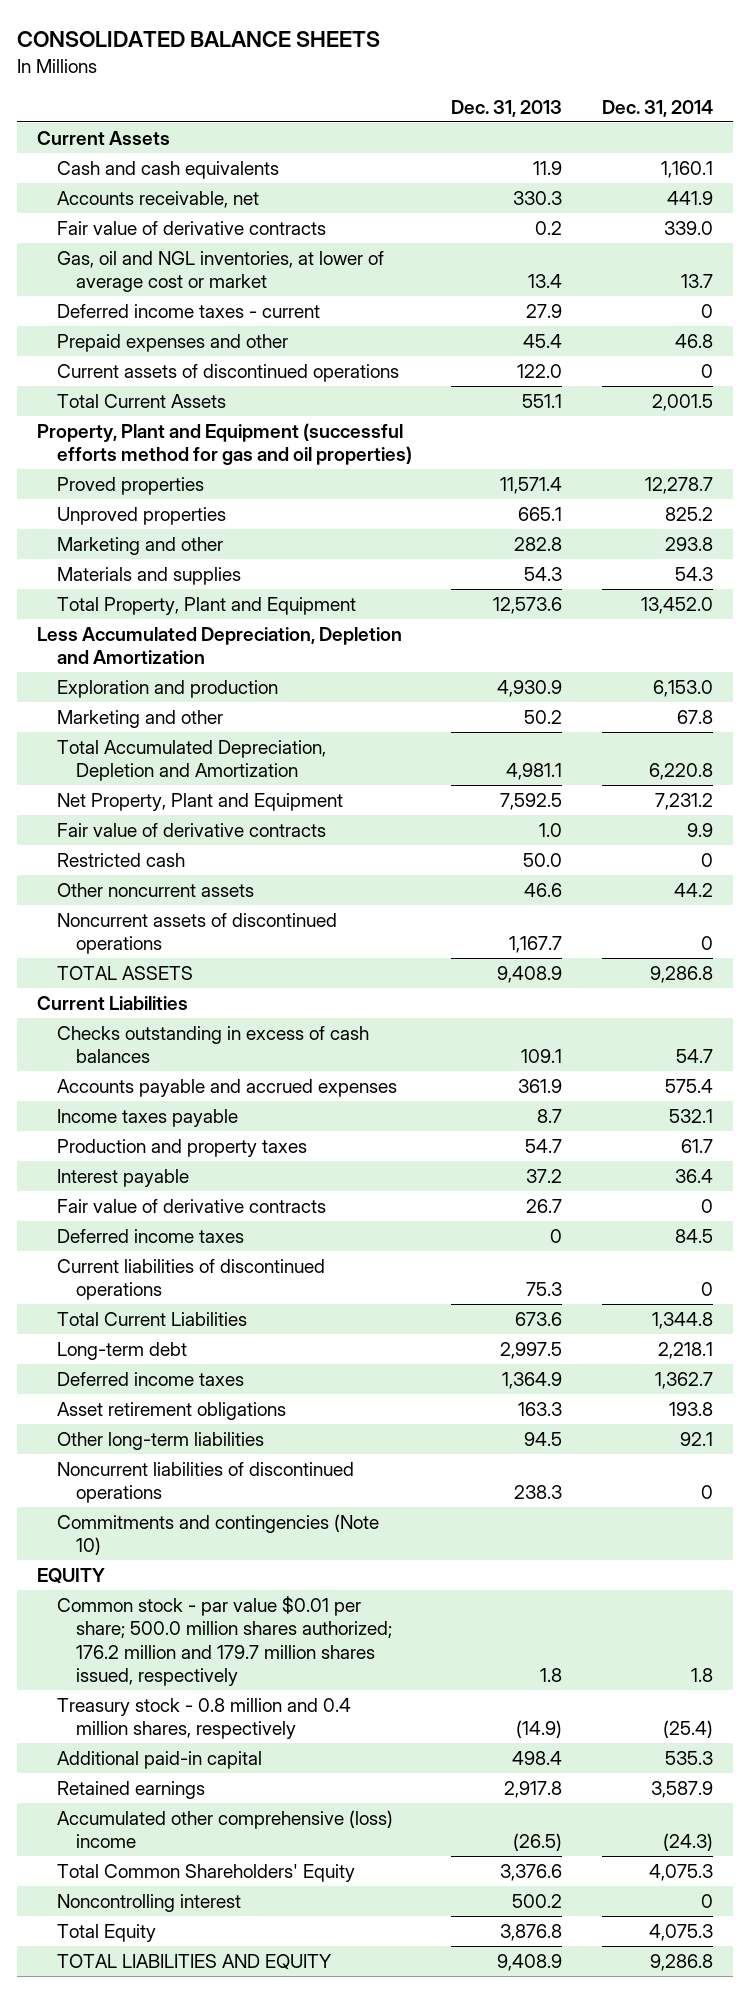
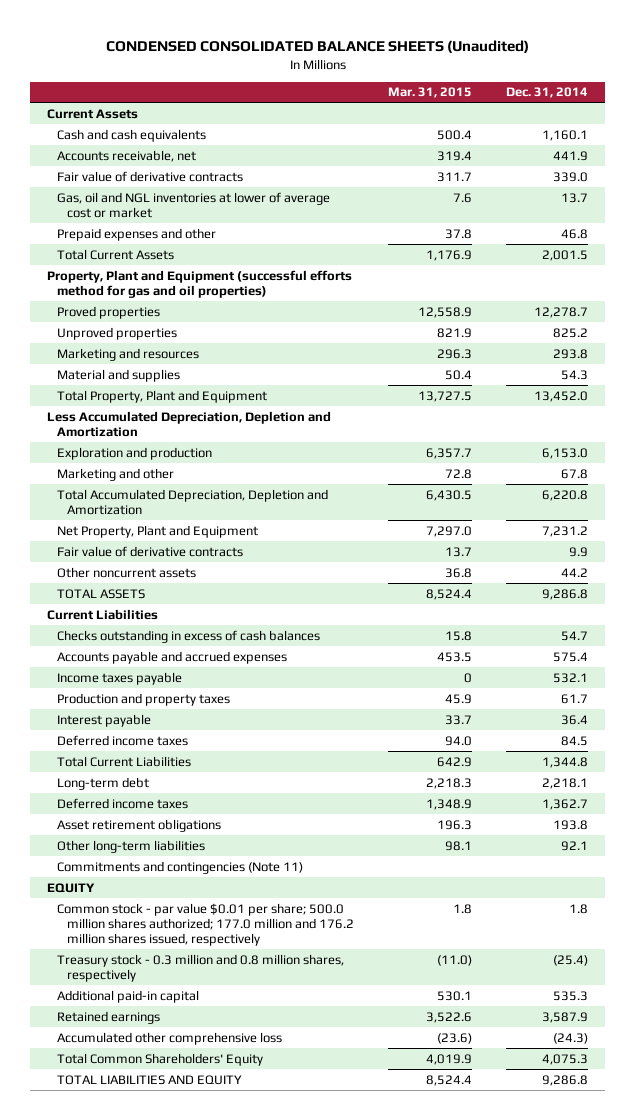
- CONSOLIDATED BALANCE SHEETS
+ CONDENSED CONSOLIDATED BALANCE SHEETS (Unaudited)
- | Dec. 31, 2013 | Dec. 31, 2014
+ | Mar. 31, 2015 | Dec. 31, 2014
- Gas, oil and NGL inventories, at lower of average cost or market | 13.4 | 13.7
- Deferred income taxes - current | 27.9 | 0
+ Gas, oil and NGL inventories at lower of average cost or market | 7.6 | 13.7
- Current assets of discontinued operations | 122.0 | 0
- Marketing and other | 282.8 | 293.8
- Materials and supplies | 54.3 | 54.3
+ Marketing and resources | 296.3 | 293.8
+ Material and supplies | 50.4 | 54.3
- Restricted cash | 50.0 | 0
- Noncurrent assets of discontinued operations | 1,167.7 | 0
- Fair value of derivative contracts | 26.7 | 0
- Current liabilities of discontinued operations | 75.3 | 0
- Noncurrent liabilities of discontinued operations | 238.3 | 0
- Commitments and contingencies (Note 10)
+ Commitments and contingencies (Note 11)
- Common stock - par value $0.01 per share; 500.0 million shares authorized; 176.2 million and 179.7 million shares issued, respectively | 1.8 | 1.8
- Treasury stock - 0.8 million and 0.4 million shares, respectively | (14.9) | (25.4)
+ Common stock - par value $0.01 per share; 500.0 million shares authorized; 177.0 million and 176.2 million shares issued, respectively | 1.8 | 1.8
+ Treasury stock - 0.3 million and 0.8 million shares, respectively | (11.0) | (25.4)
- Accumulated other comprehensive (loss) income | (26.5) | (24.3)
+ Accumulated other comprehensive loss | (23.6) | (24.3)
- Noncontrolling interest | 500.2 | 0
- Total Equity | 3,876.8 | 4,075.3

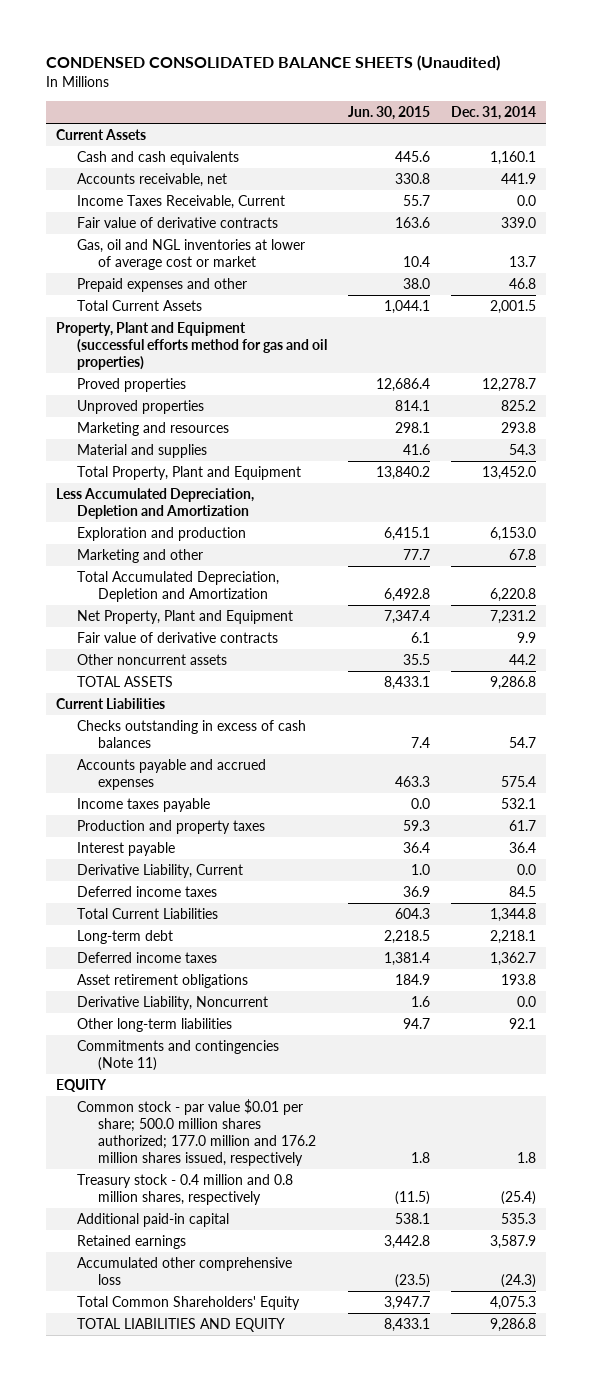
- | Mar. 31, 2015 | Dec. 31, 2014
+ | Jun. 30, 2015 | Dec. 31, 2014
+ Income Taxes Receivable, Current | 55.7 | 0.0
+ Derivative Liability, Current | 1.0 | 0.0
+ Derivative Liability, Noncurrent | 1.6 | 0.0
- Treasury stock - 0.3 million and 0.8 million shares, respectively | (11.0) | (25.4)
+ Treasury stock - 0.4 million and 0.8 million shares, respectively | (11.5) | (25.4)

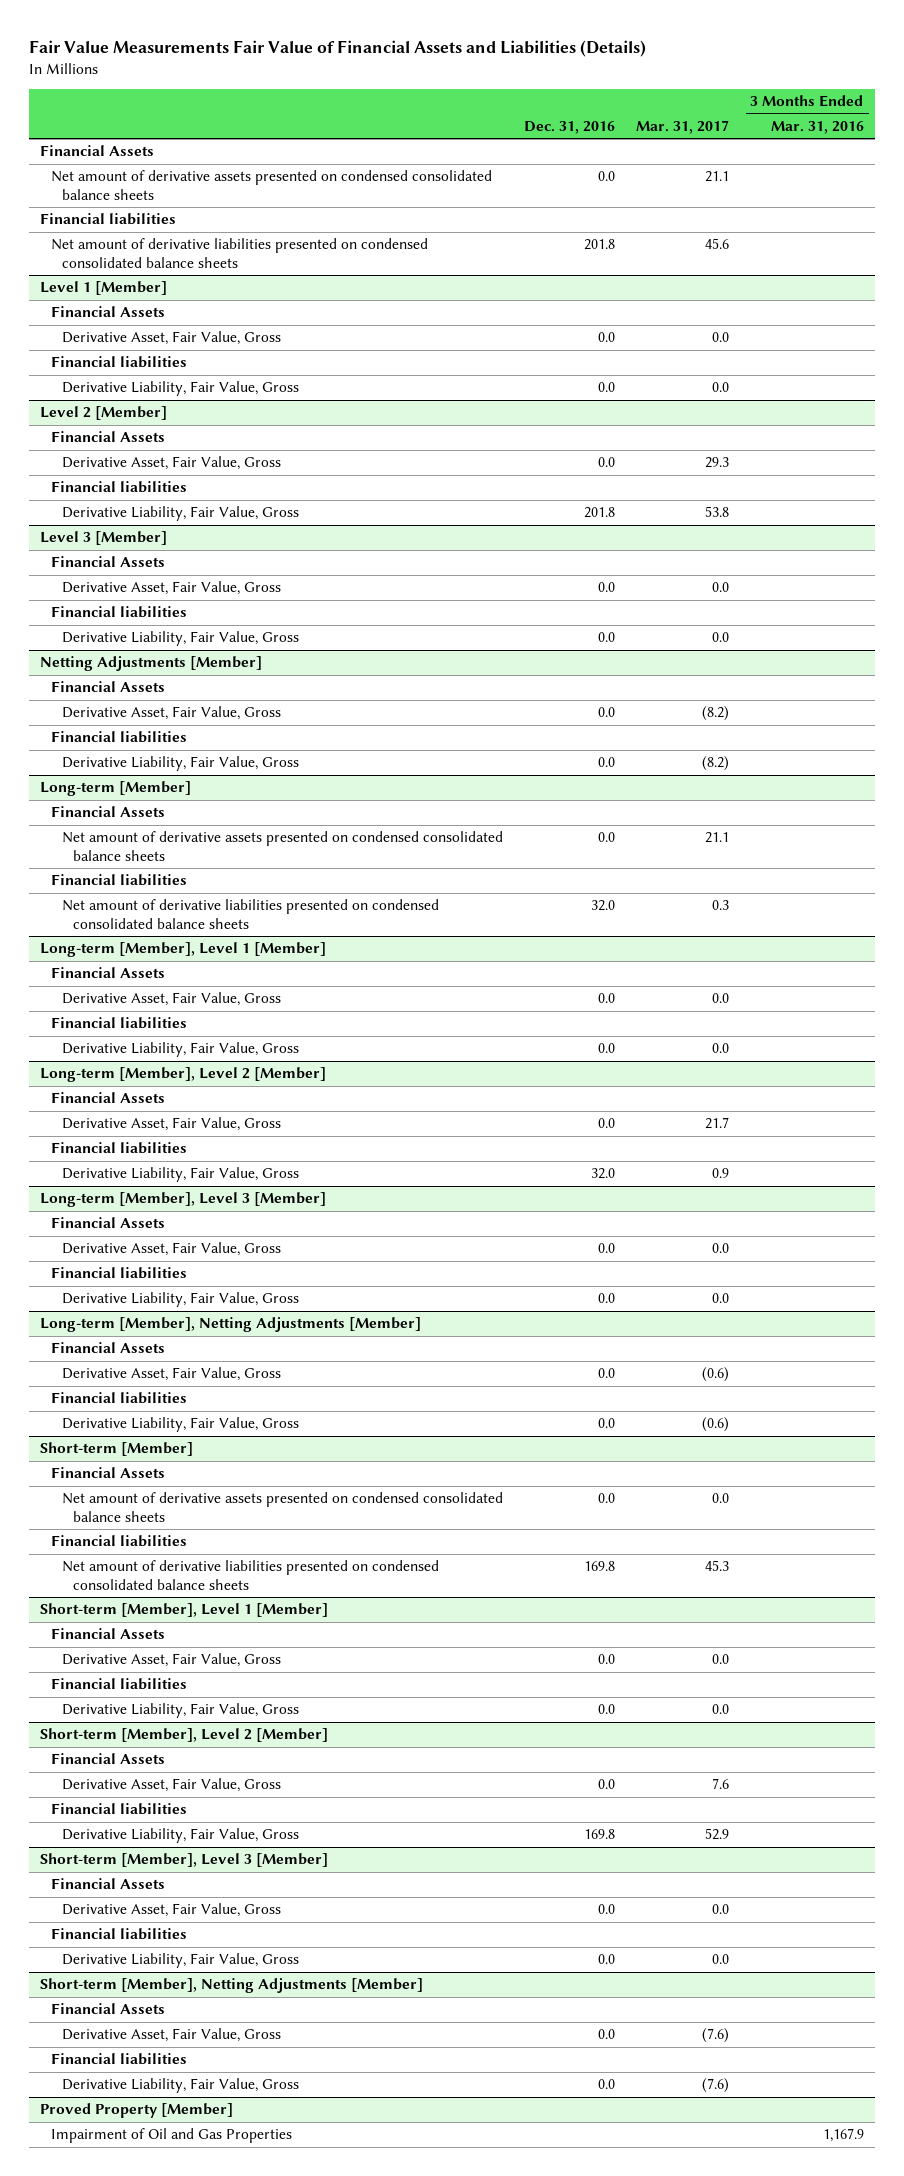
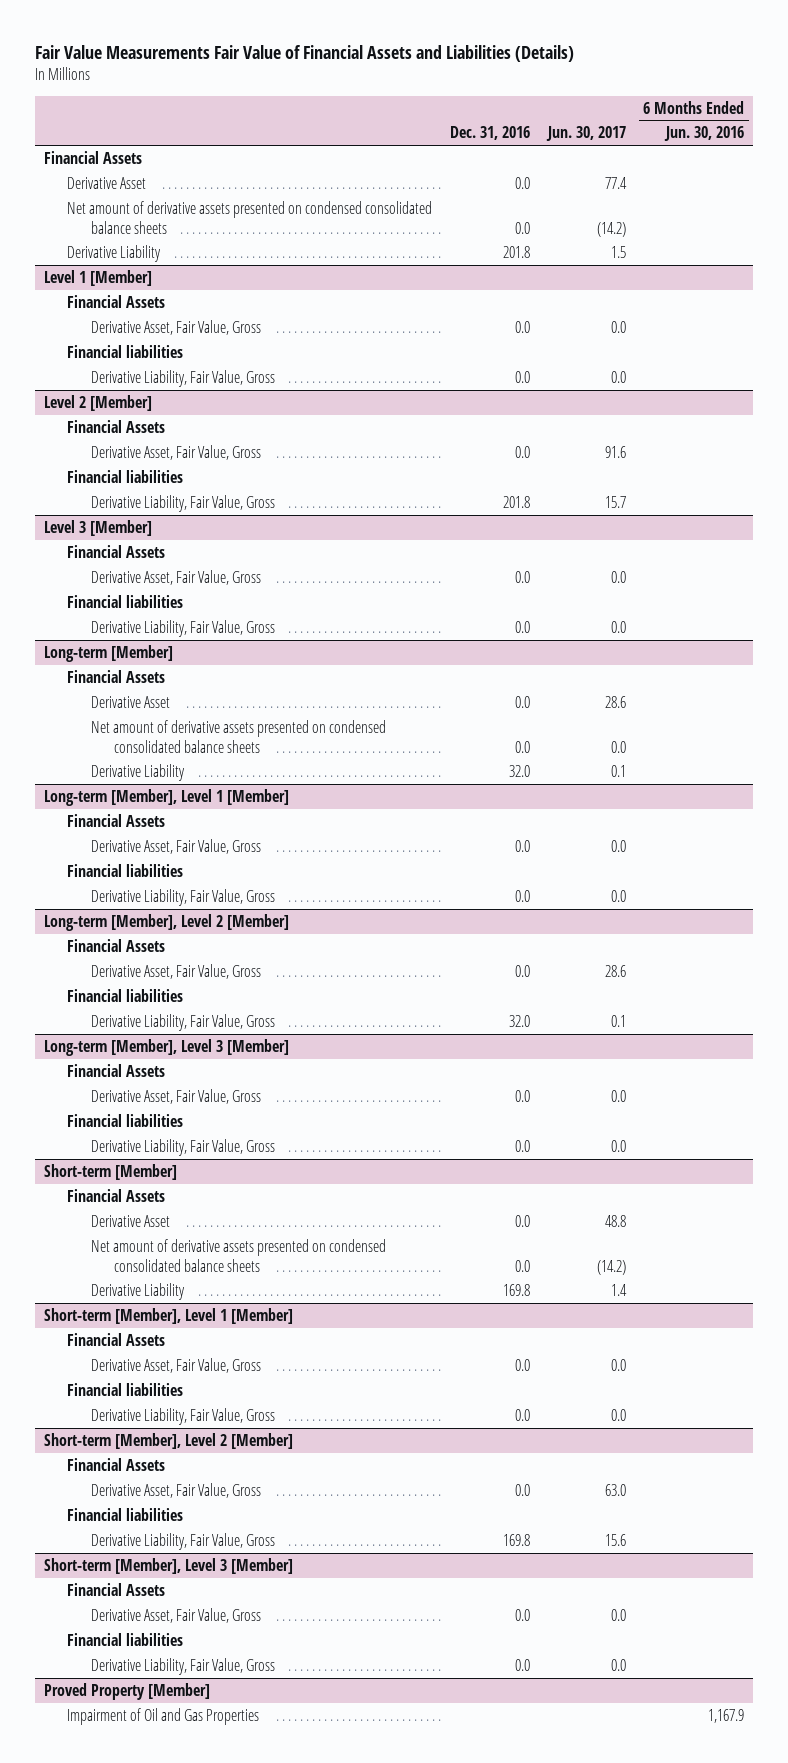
- | Dec. 31, 2016 | Mar. 31, 2017 | 3 Months Ended Mar. 31, 2016
+ | Dec. 31, 2016 | Jun. 30, 2017 | 6 Months Ended Jun. 30, 2016
+ Derivative Asset | 0.0 | 77.4 |
- Financial liabilities
- Net amount of derivative liabilities presented on condensed consolidated balance sheets | 201.8 | 45.6 |
+ Derivative Liability | 201.8 | 1.5 |
- Netting Adjustments [Member]
- Financial Assets
- Derivative Asset, Fair Value, Gross | 0.0 | (8.2) |
- Financial liabilities
- Derivative Liability, Fair Value, Gross | 0.0 | (8.2) |
@ Long-term [Member]
+ Derivative Asset | 0.0 | 28.6 |
- Financial liabilities
- Net amount of derivative liabilities presented on condensed consolidated balance sheets | 32.0 | 0.3 |
+ Derivative Liability | 32.0 | 0.1 |
- Long-term [Member], Netting Adjustments [Member]
- Financial Assets
- Derivative Asset, Fair Value, Gross | 0.0 | (0.6) |
- Financial liabilities
- Derivative Liability, Fair Value, Gross | 0.0 | (0.6) |
@ Short-term [Member]
+ Derivative Asset | 0.0 | 48.8 |
- Financial liabilities
- Net amount of derivative liabilities presented on condensed consolidated balance sheets | 169.8 | 45.3 |
+ Derivative Liability | 169.8 | 1.4 |
- Short-term [Member], Netting Adjustments [Member]
- Financial Assets
- Derivative Asset, Fair Value, Gross | 0.0 | (7.6) |
- Financial liabilities
- Derivative Liability, Fair Value, Gross | 0.0 | (7.6) |

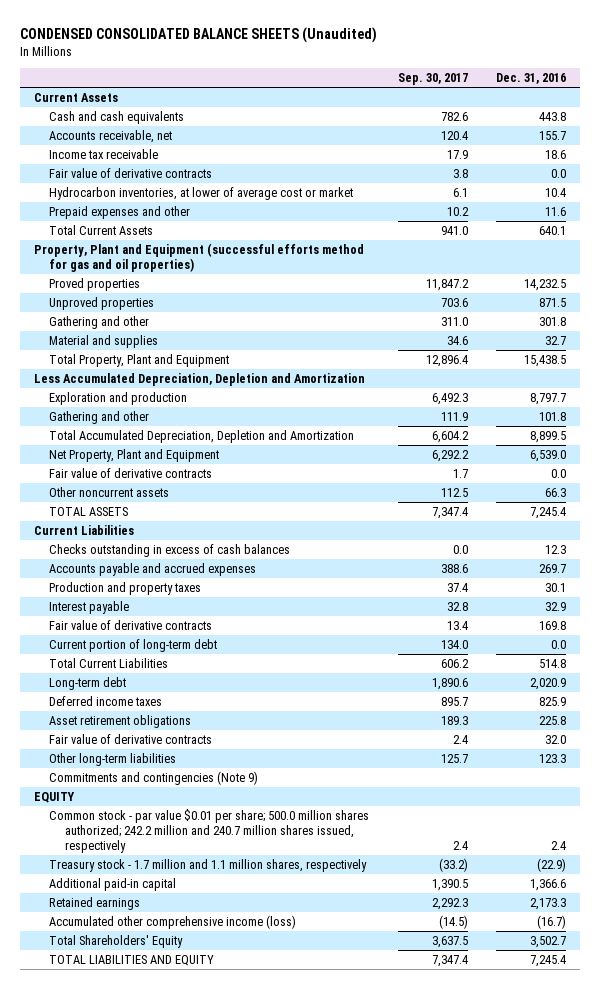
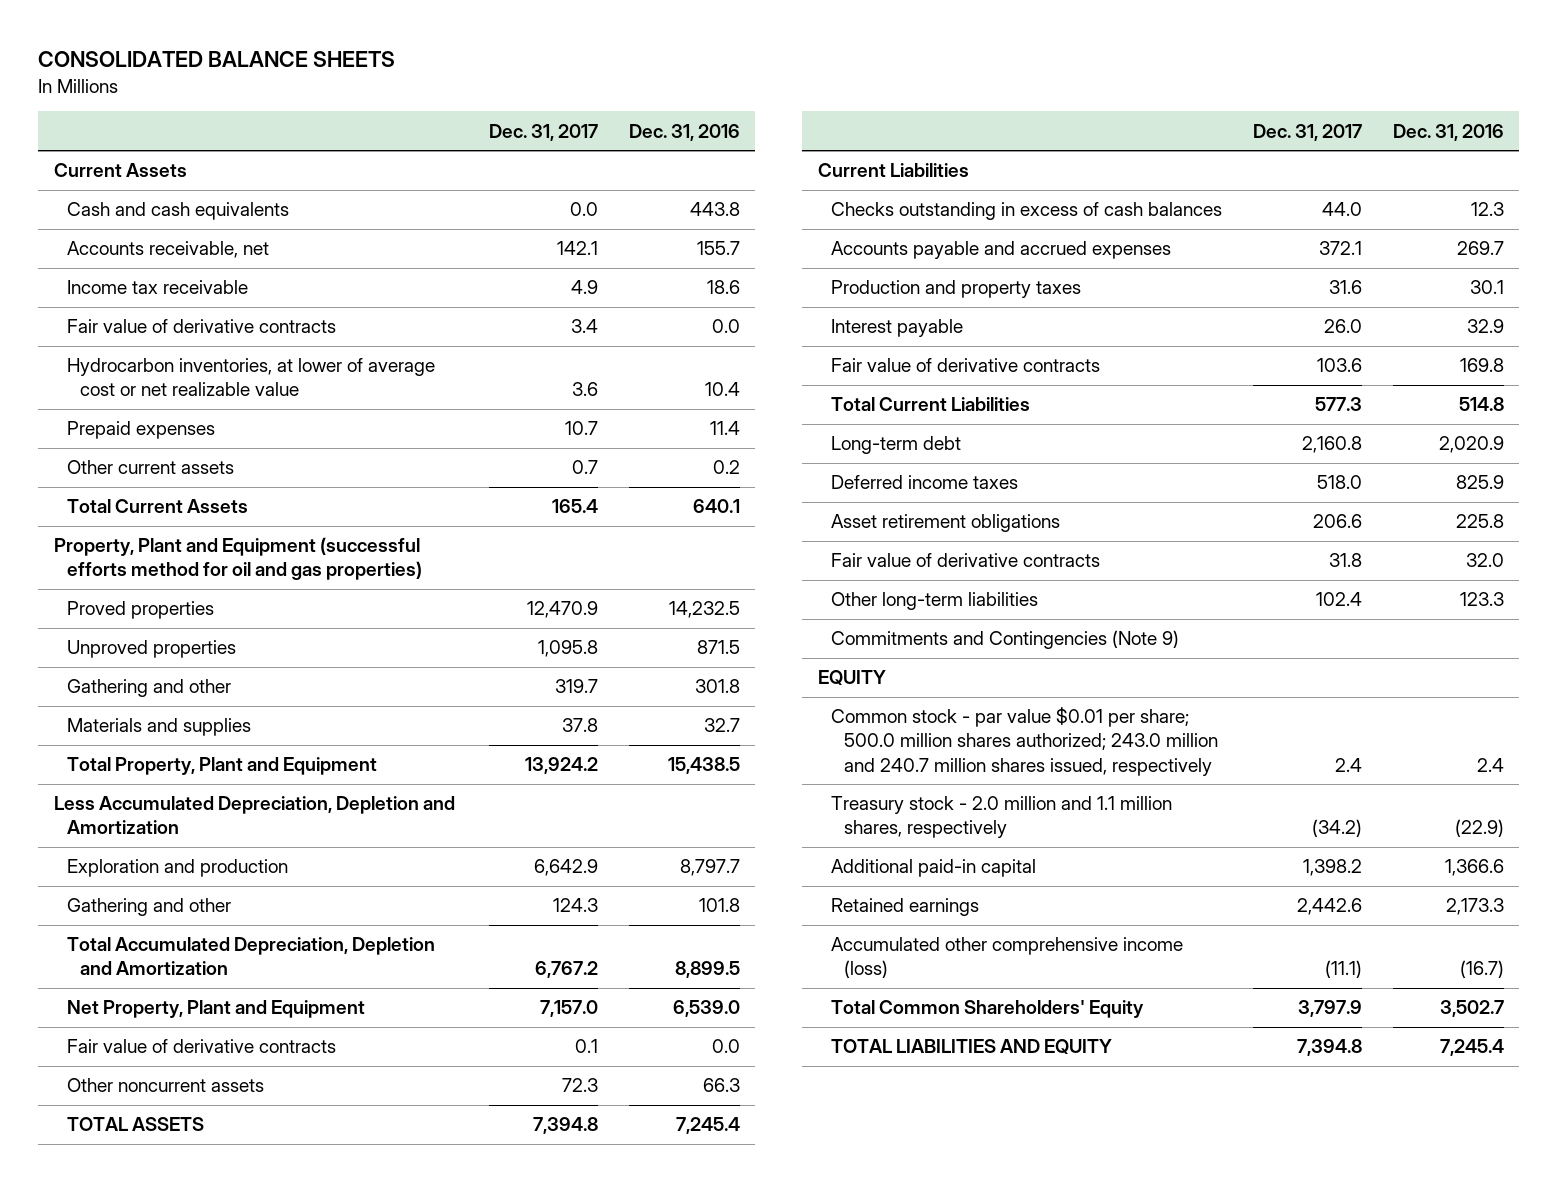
- CONDENSED CONSOLIDATED BALANCE SHEETS (Unaudited)
+ CONSOLIDATED BALANCE SHEETS
- | Sep. 30, 2017 | Dec. 31, 2016
+ | Dec. 31, 2017 | Dec. 31, 2016
- Hydrocarbon inventories, at lower of average cost or market | 6.1 | 10.4
- Prepaid expenses and other | 10.2 | 11.6
+ Hydrocarbon inventories, at lower of average cost or net realizable value | 3.6 | 10.4
+ Prepaid expenses | 10.7 | 11.4
+ Other current assets | 0.7 | 0.2
- Property, Plant and Equipment (successful efforts method for gas and oil properties)
+ Property, Plant and Equipment (successful efforts method for oil and gas properties)
- Material and supplies | 34.6 | 32.7
+ Materials and supplies | 37.8 | 32.7
- Current portion of long-term debt | 134.0 | 0.0
- Commitments and contingencies (Note 9)
+ Commitments and Contingencies (Note 9)
- Common stock - par value $0.01 per share; 500.0 million shares authorized; 242.2 million and 240.7 million shares issued, respectively | 2.4 | 2.4
- Treasury stock - 1.7 million and 1.1 million shares, respectively | (33.2) | (22.9)
+ Common stock - par value $0.01 per share; 500.0 million shares authorized; 243.0 million and 240.7 million shares issued, respectively | 2.4 | 2.4
+ Treasury stock - 2.0 million and 1.1 million shares, respectively | (34.2) | (22.9)
- Total Shareholders' Equity | 3,637.5 | 3,502.7
+ Total Common Shareholders' Equity | 3,797.9 | 3,502.7

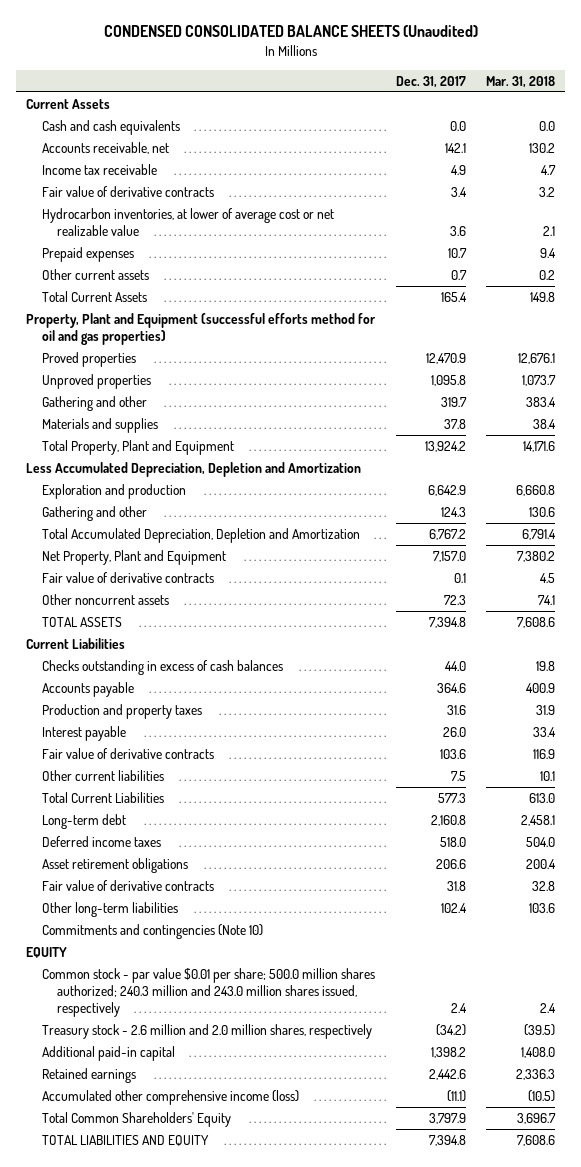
- CONSOLIDATED BALANCE SHEETS
+ CONDENSED CONSOLIDATED BALANCE SHEETS (Unaudited)
- | Dec. 31, 2017 | Dec. 31, 2016
+ | Dec. 31, 2017 | Mar. 31, 2018
- Accounts payable and accrued expenses | 372.1 | 269.7
+ Accounts payable | 364.6 | 400.9
+ Other current liabilities | 7.5 | 10.1
- Commitments and Contingencies (Note 9)
+ Commitments and contingencies (Note 10)
- Common stock - par value $0.01 per share; 500.0 million shares authorized; 243.0 million and 240.7 million shares issued, respectively | 2.4 | 2.4
- Treasury stock - 2.0 million and 1.1 million shares, respectively | (34.2) | (22.9)
+ Common stock - par value $0.01 per share; 500.0 million shares authorized; 240.3 million and 243.0 million shares issued, respectively | 2.4 | 2.4
+ Treasury stock - 2.6 million and 2.0 million shares, respectively | (34.2) | (39.5)

